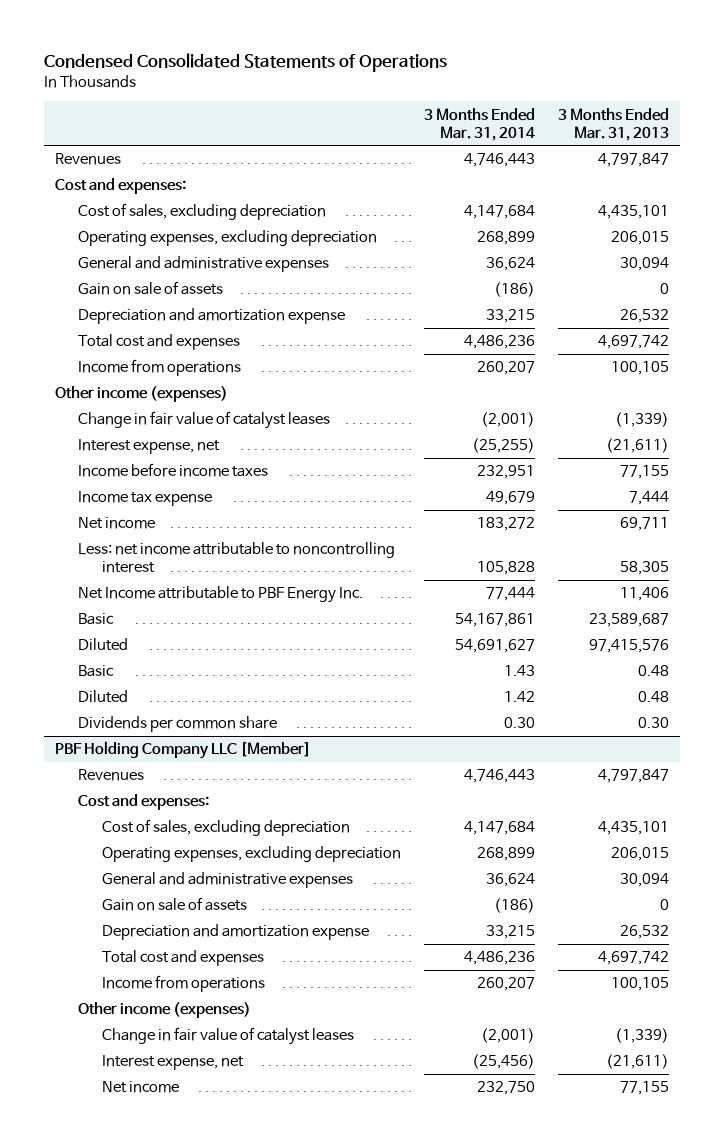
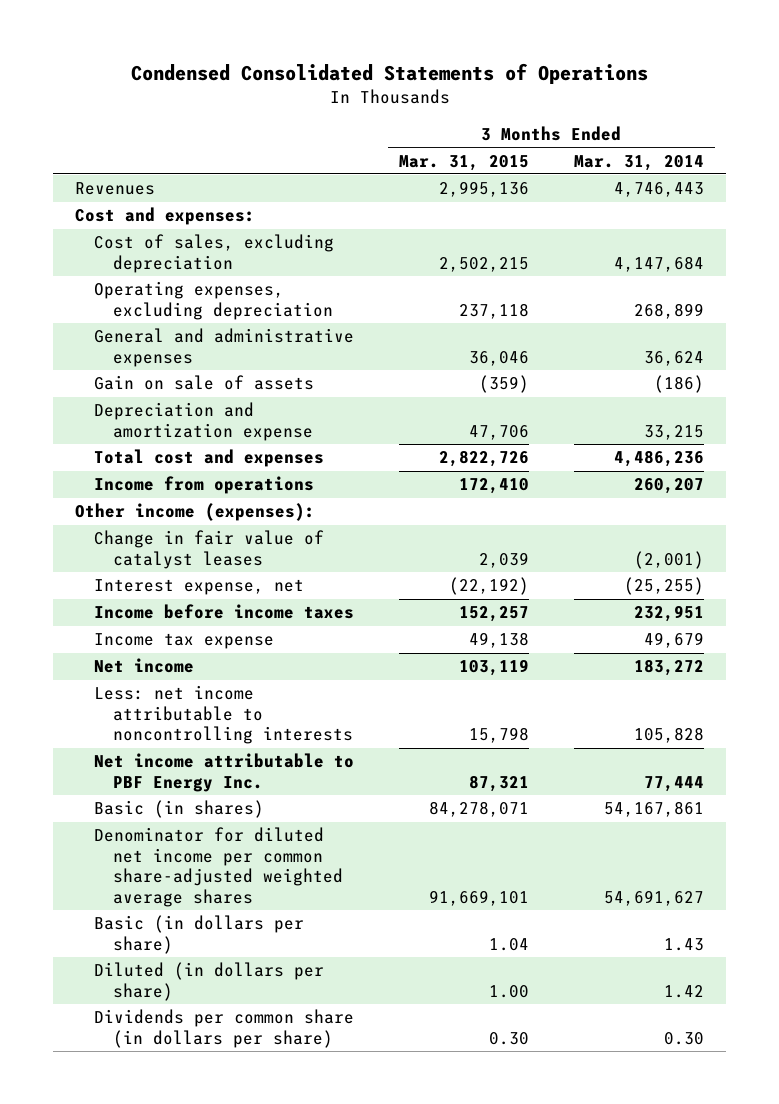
- | 3 Months Ended Mar. 31, 2014 | 3 Months Ended Mar. 31, 2013
+ | 3 Months Ended Mar. 31, 2015 | 3 Months Ended Mar. 31, 2014
- Other income (expenses)
+ Other income (expenses):
- Less: net income attributable to noncontrolling interest | 105,828 | 58,305
- Net Income attributable to PBF Energy Inc. | 77,444 | 11,406
- Basic | 54,167,861 | 23,589,687
- Diluted | 54,691,627 | 97,415,576
- Basic | 1.43 | 0.48
- Diluted | 1.42 | 0.48
- Dividends per common share | 0.30 | 0.30
- PBF Holding Company LLC [Member]
- Revenues | 4,746,443 | 4,797,847
- Cost and expenses:
- Cost of sales, excluding depreciation | 4,147,684 | 4,435,101
- Operating expenses, excluding depreciation | 268,899 | 206,015
- General and administrative expenses | 36,624 | 30,094
- Gain on sale of assets | (186) | 0
- Depreciation and amortization expense | 33,215 | 26,532
- Total cost and expenses | 4,486,236 | 4,697,742
- Income from operations | 260,207 | 100,105
- Other income (expenses)
- Change in fair value of catalyst leases | (2,001) | (1,339)
- Interest expense, net | (25,456) | (21,611)
- Net income | 232,750 | 77,155
+ Less: net income attributable to noncontrolling interests | 15,798 | 105,828
+ Net income attributable to PBF Energy Inc. | 87,321 | 77,444
+ Basic (in shares) | 84,278,071 | 54,167,861
+ Denominator for diluted net income per common share-adjusted weighted average shares | 91,669,101 | 54,691,627
+ Basic (in dollars per share) | 1.04 | 1.43
+ Diluted (in dollars per share) | 1.00 | 1.42
+ Dividends per common share (in dollars per share) | 0.30 | 0.30

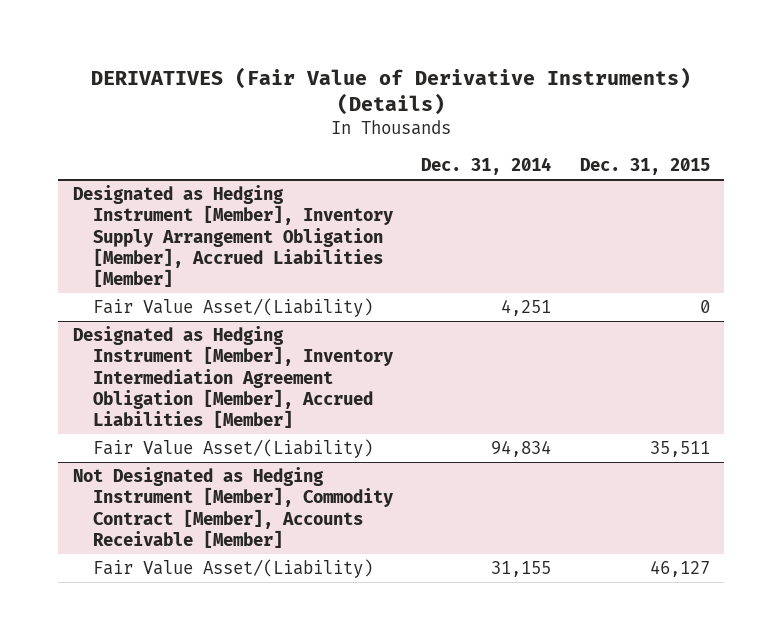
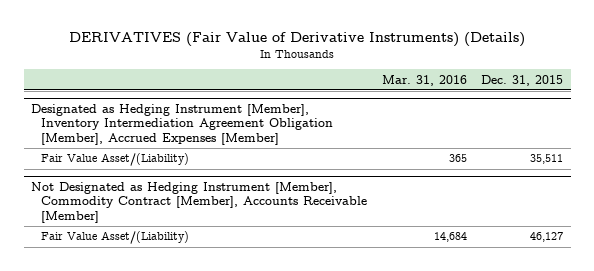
- | Dec. 31, 2014 | Dec. 31, 2015
+ | Mar. 31, 2016 | Dec. 31, 2015
- Designated as Hedging Instrument [Member], Inventory Supply Arrangement Obligation [Member], Accrued Liabilities [Member]
- Fair Value Asset/(Liability) | 4,251 | 0
- Designated as Hedging Instrument [Member], Inventory Intermediation Agreement Obligation [Member], Accrued Liabilities [Member]
+ Designated as Hedging Instrument [Member], Inventory Intermediation Agreement Obligation [Member], Accrued Expenses [Member]

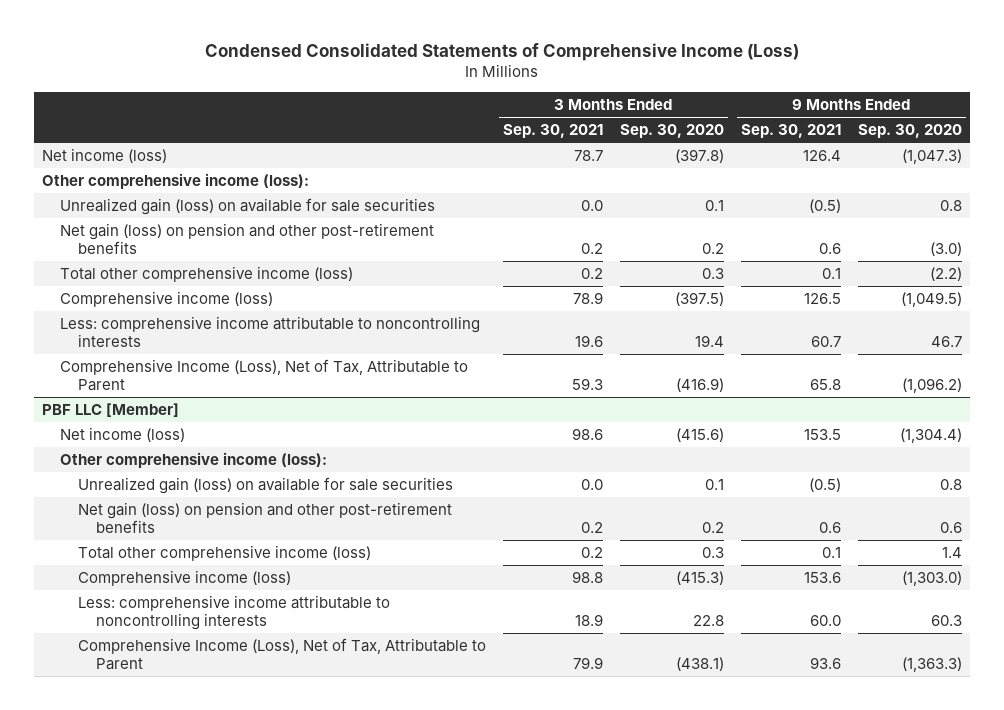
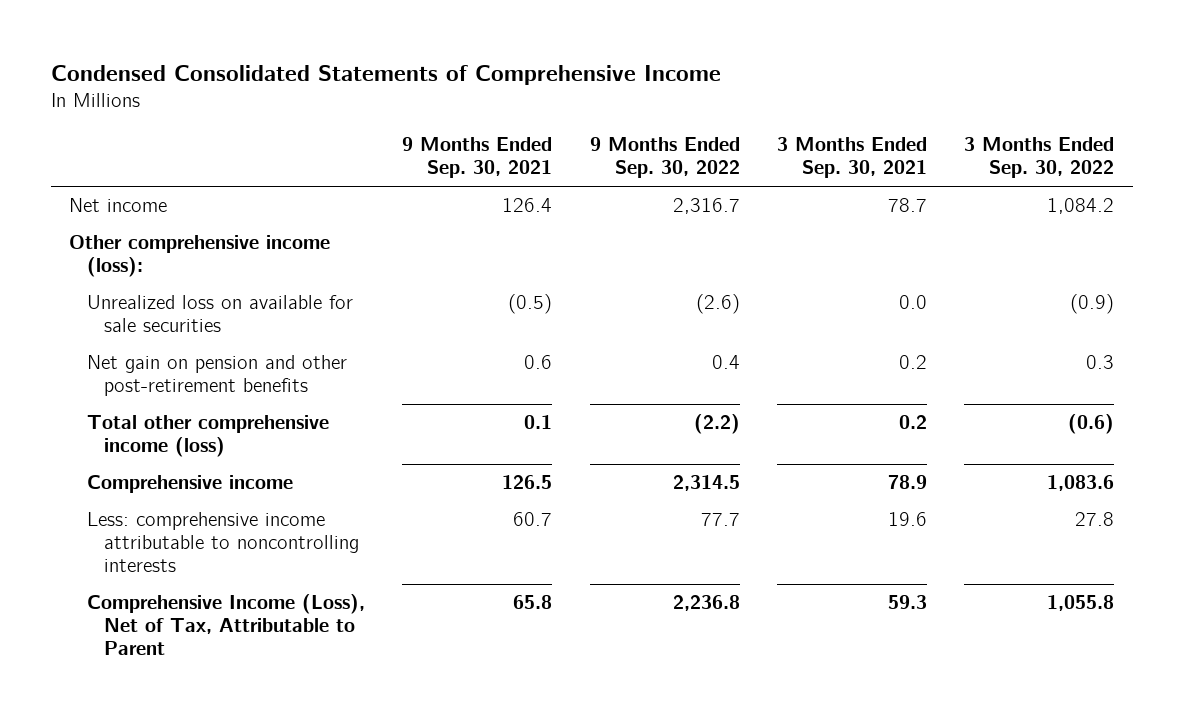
- Condensed Consolidated Statements of Comprehensive Income (Loss)
+ Condensed Consolidated Statements of Comprehensive Income
- | 3 Months Ended Sep. 30, 2021 | 3 Months Ended Sep. 30, 2020 | 9 Months Ended Sep. 30, 2021 | 9 Months Ended Sep. 30, 2020
+ | 9 Months Ended Sep. 30, 2021 | 9 Months Ended Sep. 30, 2022 | 3 Months Ended Sep. 30, 2021 | 3 Months Ended Sep. 30, 2022
- Net income (loss) | 78.7 | (397.8) | 126.4 | (1,047.3)
+ Net income | 126.4 | 2,316.7 | 78.7 | 1,084.2
- Unrealized gain (loss) on available for sale securities | 0.0 | 0.1 | (0.5) | 0.8
- Net gain (loss) on pension and other post-retirement benefits | 0.2 | 0.2 | 0.6 | (3.0)
+ Unrealized loss on available for sale securities | (0.5) | (2.6) | 0.0 | (0.9)
+ Net gain on pension and other post-retirement benefits | 0.6 | 0.4 | 0.2 | 0.3
- Comprehensive income (loss) | 78.9 | (397.5) | 126.5 | (1,049.5)
+ Comprehensive income | 126.5 | 2,314.5 | 78.9 | 1,083.6
- PBF LLC [Member]
- Net income (loss) | 98.6 | (415.6) | 153.5 | (1,304.4)
- Other comprehensive income (loss):
- Unrealized gain (loss) on available for sale securities | 0.0 | 0.1 | (0.5) | 0.8
- Net gain (loss) on pension and other post-retirement benefits | 0.2 | 0.2 | 0.6 | 0.6
- Total other comprehensive income (loss) | 0.2 | 0.3 | 0.1 | 1.4
- Comprehensive income (loss) | 98.8 | (415.3) | 153.6 | (1,303.0)
- Less: comprehensive income attributable to noncontrolling interests | 18.9 | 22.8 | 60.0 | 60.3
- Comprehensive Income (Loss), Net of Tax, Attributable to Parent | 79.9 | (438.1) | 93.6 | (1,363.3)

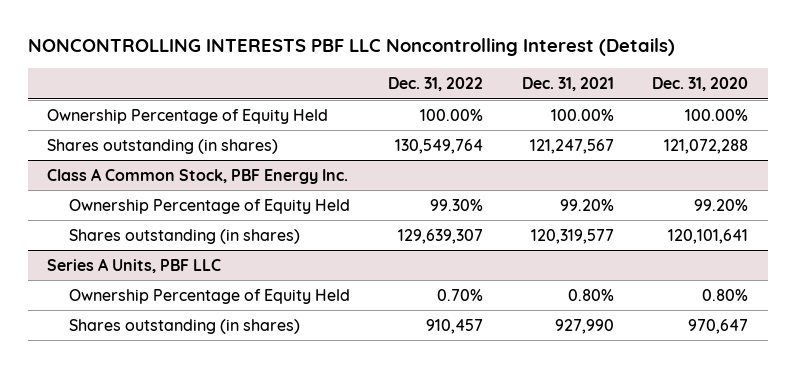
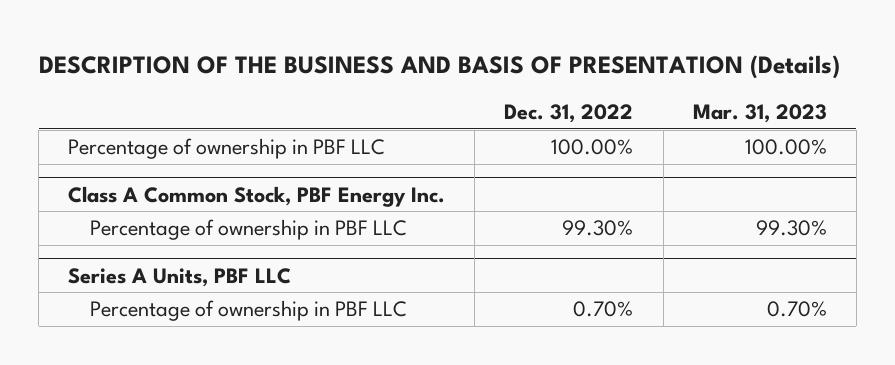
- NONCONTROLLING INTERESTS PBF LLC Noncontrolling Interest (Details)
+ DESCRIPTION OF THE BUSINESS AND BASIS OF PRESENTATION (Details)
- | Dec. 31, 2022 | Dec. 31, 2021 | Dec. 31, 2020
+ | Dec. 31, 2022 | Mar. 31, 2023
- Ownership Percentage of Equity Held | 100.00% | 100.00% | 100.00%
- Shares outstanding (in shares) | 130,549,764 | 121,247,567 | 121,072,288
+ Percentage of ownership in PBF LLC | 100.00% | 100.00%
@ Class A Common Stock, PBF Energy Inc.
- Ownership Percentage of Equity Held | 99.30% | 99.20% | 99.20%
- Shares outstanding (in shares) | 129,639,307 | 120,319,577 | 120,101,641
+ Percentage of ownership in PBF LLC | 99.30% | 99.30%
@ Series A Units, PBF LLC
- Ownership Percentage of Equity Held | 0.70% | 0.80% | 0.80%
- Shares outstanding (in shares) | 910,457 | 927,990 | 970,647
+ Percentage of ownership in PBF LLC | 0.70% | 0.70%

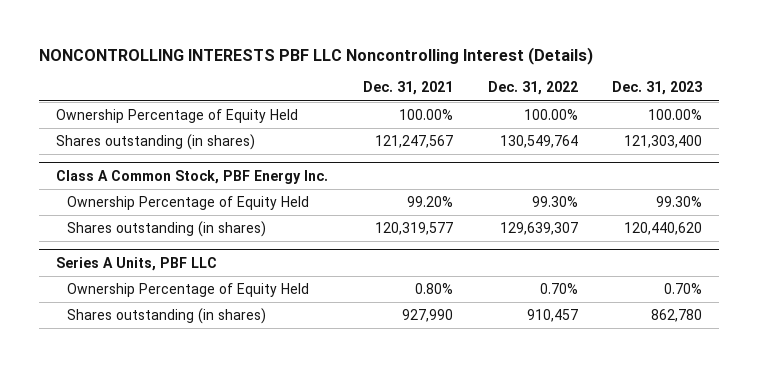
- DESCRIPTION OF THE BUSINESS AND BASIS OF PRESENTATION (Details)
+ NONCONTROLLING INTERESTS PBF LLC Noncontrolling Interest (Details)
- | Dec. 31, 2022 | Mar. 31, 2023
+ | Dec. 31, 2021 | Dec. 31, 2022 | Dec. 31, 2023
- Percentage of ownership in PBF LLC | 100.00% | 100.00%
+ Ownership Percentage of Equity Held | 100.00% | 100.00% | 100.00%
+ Shares outstanding (in shares) | 121,247,567 | 130,549,764 | 121,303,400
@ Class A Common Stock, PBF Energy Inc.
- Percentage of ownership in PBF LLC | 99.30% | 99.30%
+ Ownership Percentage of Equity Held | 99.20% | 99.30% | 99.30%
+ Shares outstanding (in shares) | 120,319,577 | 129,639,307 | 120,440,620
@ Series A Units, PBF LLC
- Percentage of ownership in PBF LLC | 0.70% | 0.70%
+ Ownership Percentage of Equity Held | 0.80% | 0.70% | 0.70%
+ Shares outstanding (in shares) | 927,990 | 910,457 | 862,780

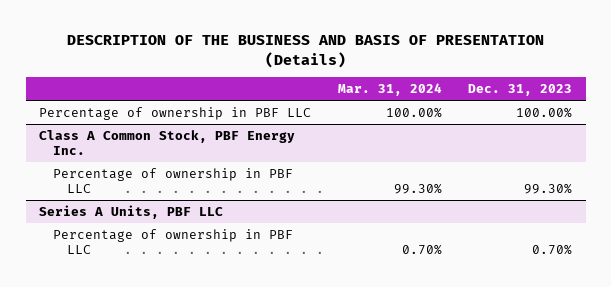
- NONCONTROLLING INTERESTS PBF LLC Noncontrolling Interest (Details)
+ DESCRIPTION OF THE BUSINESS AND BASIS OF PRESENTATION (Details)
- | Dec. 31, 2021 | Dec. 31, 2022 | Dec. 31, 2023
+ | Mar. 31, 2024 | Dec. 31, 2023
- Ownership Percentage of Equity Held | 100.00% | 100.00% | 100.00%
- Shares outstanding (in shares) | 121,247,567 | 130,549,764 | 121,303,400
+ Percentage of ownership in PBF LLC | 100.00% | 100.00%
@ Class A Common Stock, PBF Energy Inc.
- Ownership Percentage of Equity Held | 99.20% | 99.30% | 99.30%
- Shares outstanding (in shares) | 120,319,577 | 129,639,307 | 120,440,620
+ Percentage of ownership in PBF LLC | 99.30% | 99.30%
@ Series A Units, PBF LLC
- Ownership Percentage of Equity Held | 0.80% | 0.70% | 0.70%
- Shares outstanding (in shares) | 927,990 | 910,457 | 862,780
+ Percentage of ownership in PBF LLC | 0.70% | 0.70%

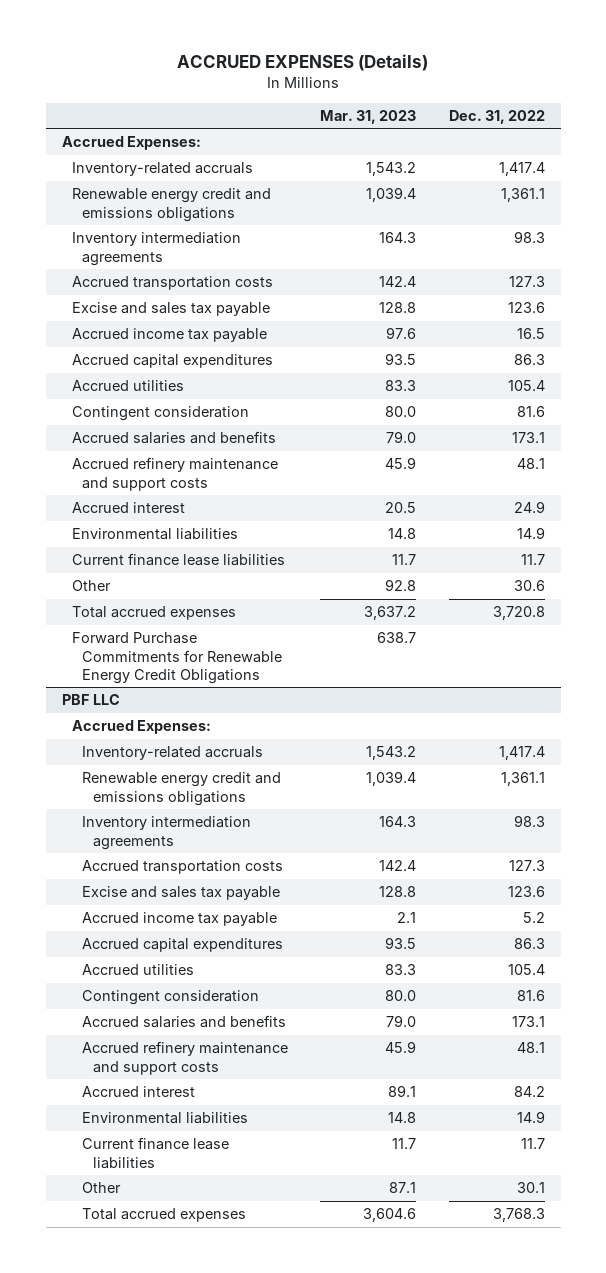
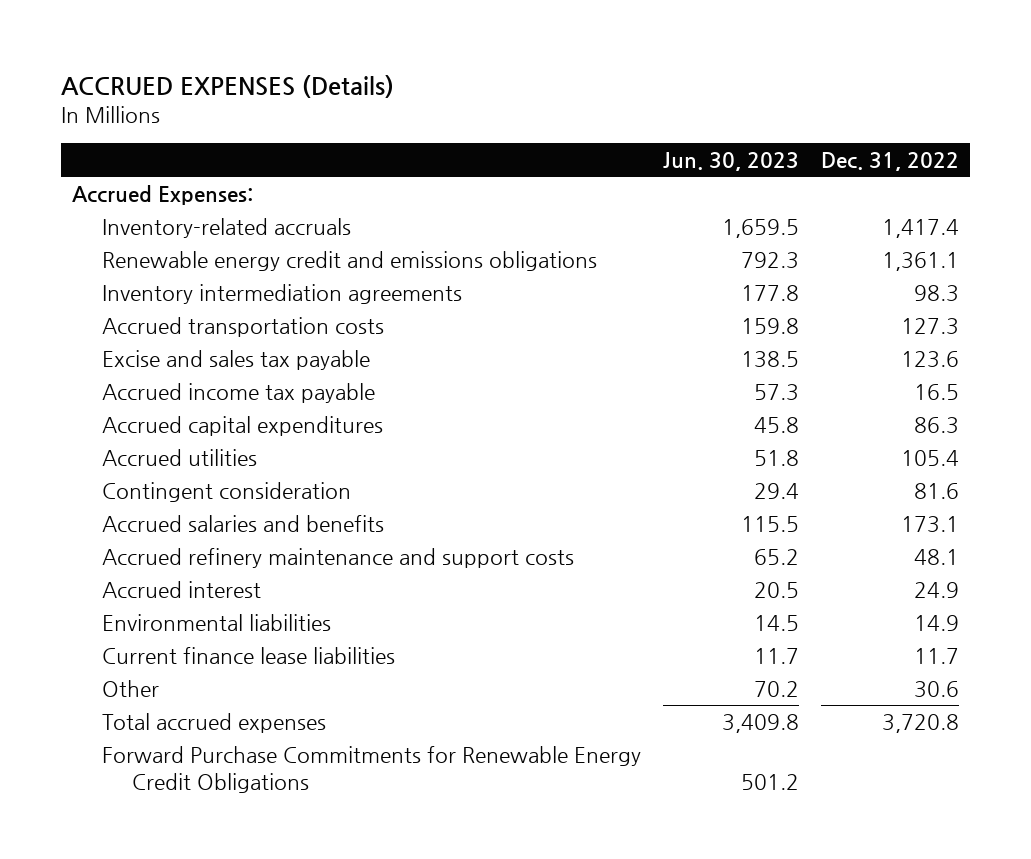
- | Mar. 31, 2023 | Dec. 31, 2022
+ | Jun. 30, 2023 | Dec. 31, 2022
- PBF LLC
- Accrued Expenses:
- Inventory-related accruals | 1,543.2 | 1,417.4
- Renewable energy credit and emissions obligations | 1,039.4 | 1,361.1
- Inventory intermediation agreements | 164.3 | 98.3
- Accrued transportation costs | 142.4 | 127.3
- Excise and sales tax payable | 128.8 | 123.6
- Accrued income tax payable | 2.1 | 5.2
- Accrued capital expenditures | 93.5 | 86.3
- Accrued utilities | 83.3 | 105.4
- Contingent consideration | 80.0 | 81.6
- Accrued salaries and benefits | 79.0 | 173.1
- Accrued refinery maintenance and support costs | 45.9 | 48.1
- Accrued interest | 89.1 | 84.2
- Environmental liabilities | 14.8 | 14.9
- Current finance lease liabilities | 11.7 | 11.7
- Other | 87.1 | 30.1
- Total accrued expenses | 3,604.6 | 3,768.3

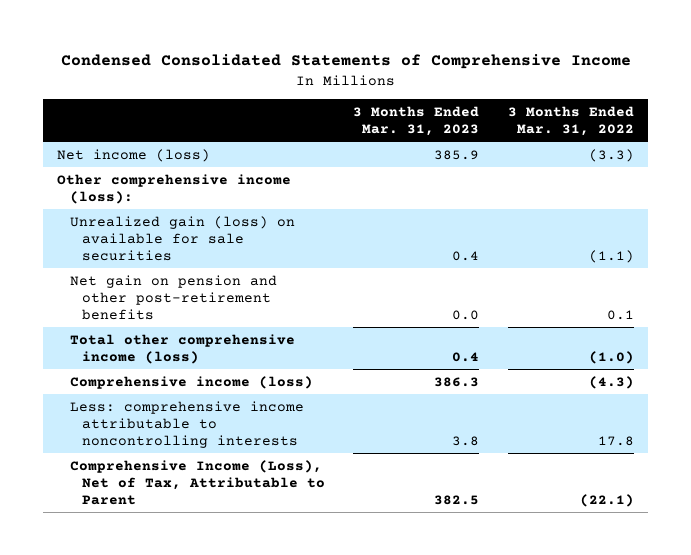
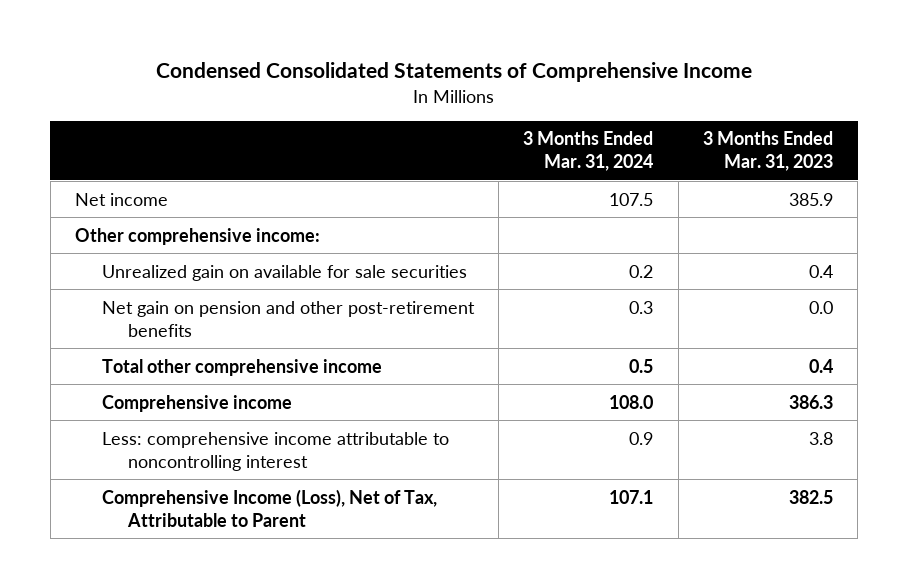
- | 3 Months Ended Mar. 31, 2023 | 3 Months Ended Mar. 31, 2022
+ | 3 Months Ended Mar. 31, 2024 | 3 Months Ended Mar. 31, 2023
- Net income (loss) | 385.9 | (3.3)
- Other comprehensive income (loss):
- Unrealized gain (loss) on available for sale securities | 0.4 | (1.1)
+ Net income | 107.5 | 385.9
+ Other comprehensive income:
+ Unrealized gain on available for sale securities | 0.2 | 0.4
- Total other comprehensive income (loss) | 0.4 | (1.0)
- Comprehensive income (loss) | 386.3 | (4.3)
- Less: comprehensive income attributable to noncontrolling interests | 3.8 | 17.8
+ Total other comprehensive income | 0.5 | 0.4
+ Comprehensive income | 108.0 | 386.3
+ Less: comprehensive income attributable to noncontrolling interest | 0.9 | 3.8

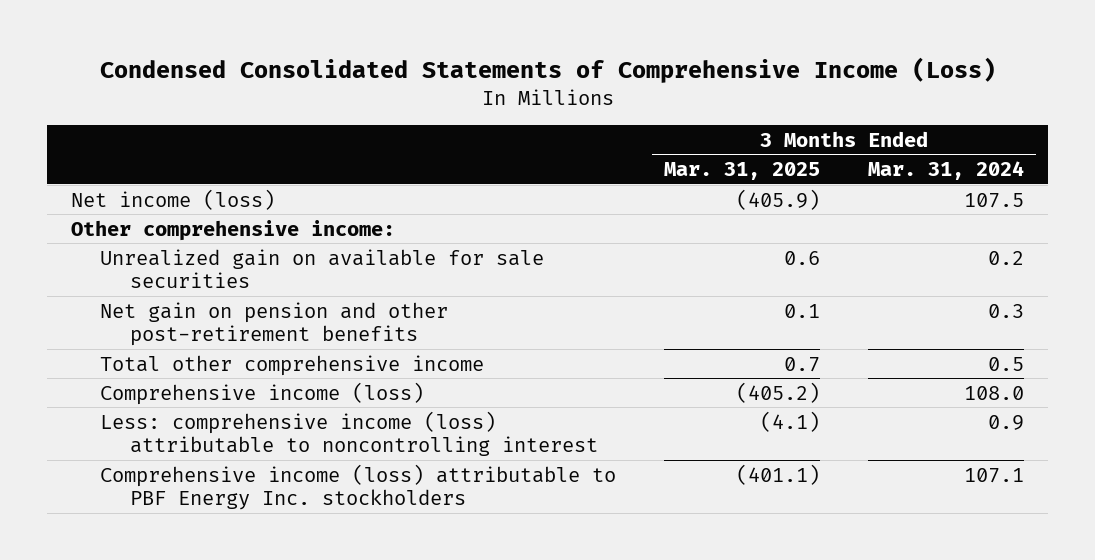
- Condensed Consolidated Statements of Comprehensive Income
+ Condensed Consolidated Statements of Comprehensive Income (Loss)
- | 3 Months Ended Mar. 31, 2024 | 3 Months Ended Mar. 31, 2023
+ | 3 Months Ended Mar. 31, 2025 | 3 Months Ended Mar. 31, 2024
- Net income | 107.5 | 385.9
+ Net income (loss) | (405.9) | 107.5
- Comprehensive income | 108.0 | 386.3
- Less: comprehensive income attributable to noncontrolling interest | 0.9 | 3.8
- Comprehensive Income (Loss), Net of Tax, Attributable to Parent | 107.1 | 382.5
+ Comprehensive income (loss) | (405.2) | 108.0
+ Less: comprehensive income (loss) attributable to noncontrolling interest | (4.1) | 0.9
+ Comprehensive income (loss) attributable to PBF Energy Inc. stockholders | (401.1) | 107.1

